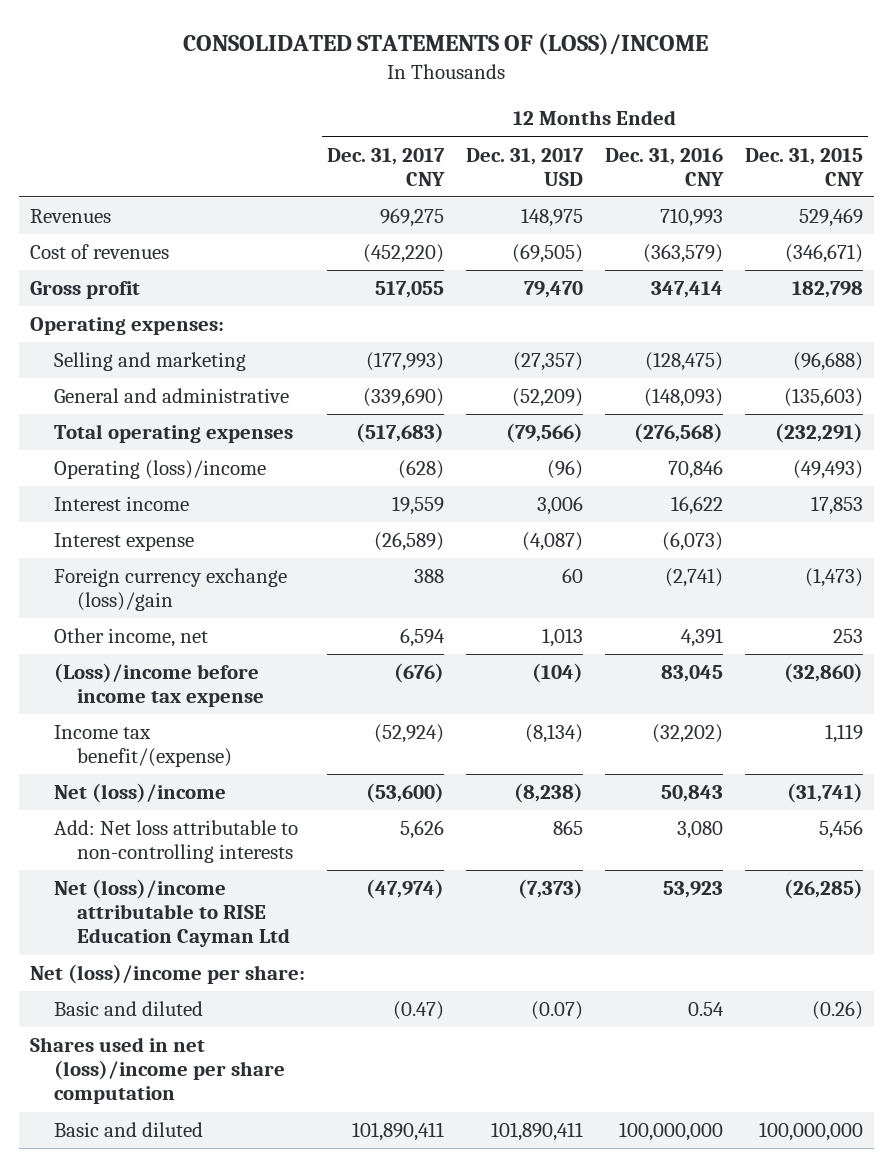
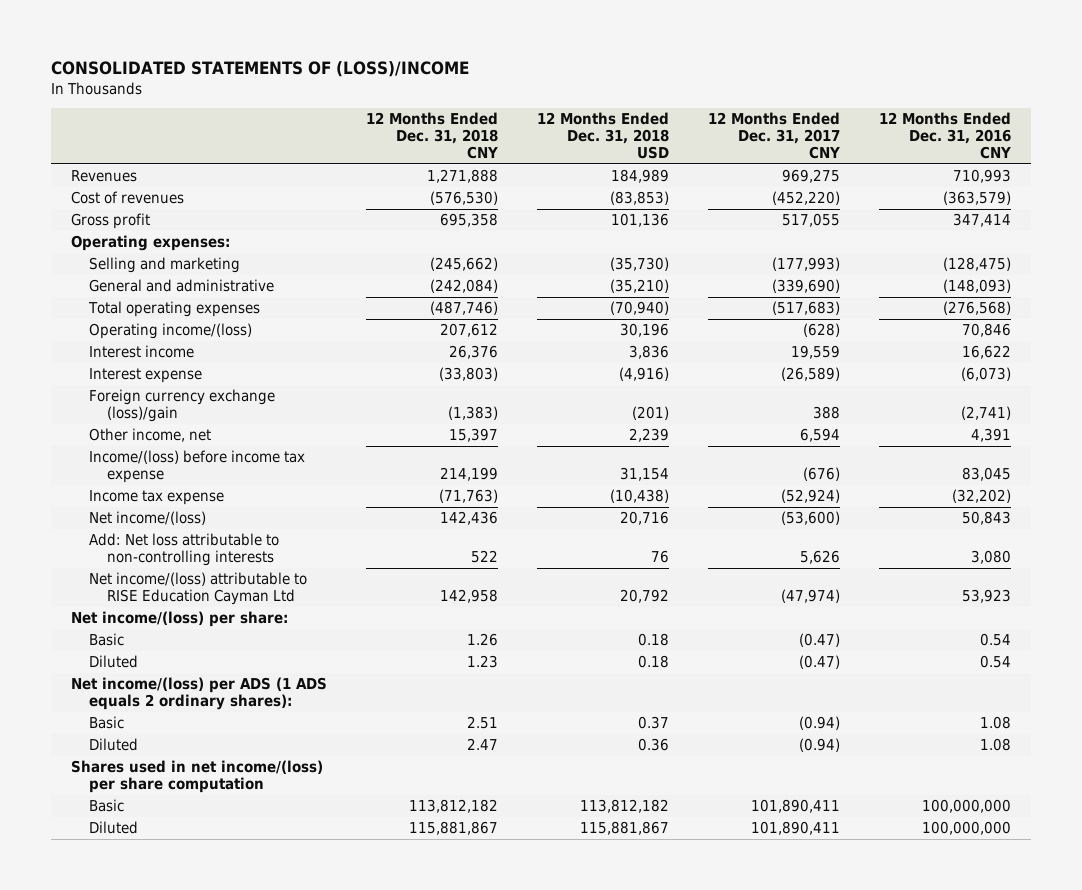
- | 12 Months Ended Dec. 31, 2017 CNY | 12 Months Ended Dec. 31, 2017 USD | 12 Months Ended Dec. 31, 2016 CNY | 12 Months Ended Dec. 31, 2015 CNY
+ | 12 Months Ended Dec. 31, 2018 CNY | 12 Months Ended Dec. 31, 2018 USD | 12 Months Ended Dec. 31, 2017 CNY | 12 Months Ended Dec. 31, 2016 CNY
- Operating (loss)/income | (628) | (96) | 70,846 | (49,493)
+ Operating income/(loss) | 207,612 | 30,196 | (628) | 70,846
- (Loss)/income before income tax expense | (676) | (104) | 83,045 | (32,860)
- Income tax benefit/(expense) | (52,924) | (8,134) | (32,202) | 1,119
- Net (loss)/income | (53,600) | (8,238) | 50,843 | (31,741)
+ Income/(loss) before income tax expense | 214,199 | 31,154 | (676) | 83,045
+ Income tax expense | (71,763) | (10,438) | (52,924) | (32,202)
+ Net income/(loss) | 142,436 | 20,716 | (53,600) | 50,843
- Net (loss)/income attributable to RISE Education Cayman Ltd | (47,974) | (7,373) | 53,923 | (26,285)
- Net (loss)/income per share:
- Basic and diluted | (0.47) | (0.07) | 0.54 | (0.26)
- Shares used in net (loss)/income per share computation
- Basic and diluted | 101,890,411 | 101,890,411 | 100,000,000 | 100,000,000
+ Net income/(loss) attributable to RISE Education Cayman Ltd | 142,958 | 20,792 | (47,974) | 53,923
+ Net income/(loss) per share:
+ Basic | 1.26 | 0.18 | (0.47) | 0.54
+ Diluted | 1.23 | 0.18 | (0.47) | 0.54
+ Net income/(loss) per ADS (1 ADS equals 2 ordinary shares):
+ Basic | 2.51 | 0.37 | (0.94) | 1.08
+ Diluted | 2.47 | 0.36 | (0.94) | 1.08
+ Shares used in net income/(loss) per share computation
+ Basic | 113,812,182 | 113,812,182 | 101,890,411 | 100,000,000
+ Diluted | 115,881,867 | 115,881,867 | 101,890,411 | 100,000,000

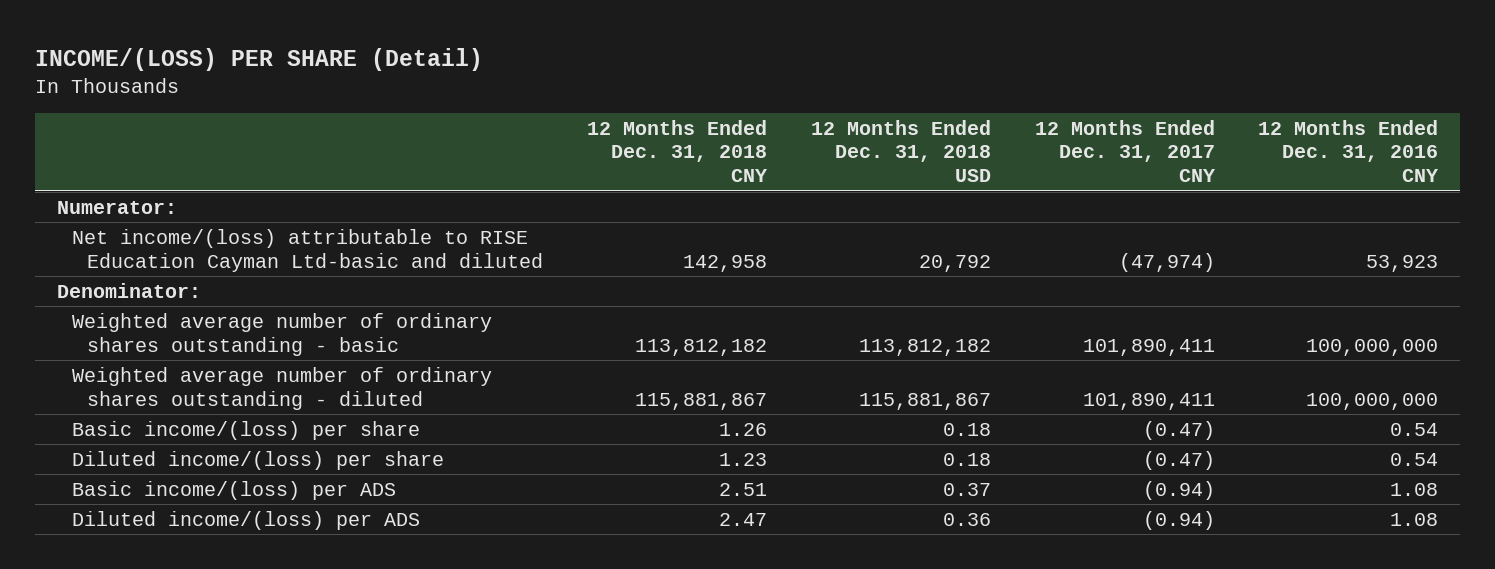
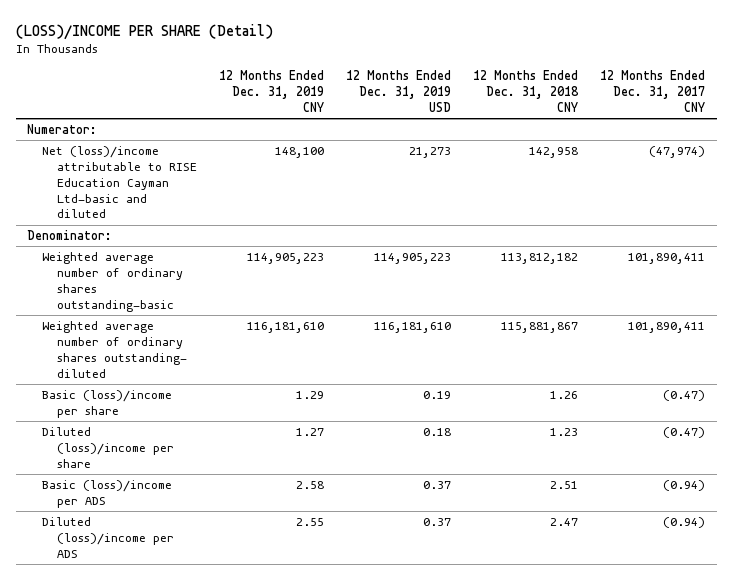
- INCOME/(LOSS) PER SHARE (Detail)
+ (LOSS)/INCOME PER SHARE (Detail)
- | 12 Months Ended Dec. 31, 2018 CNY | 12 Months Ended Dec. 31, 2018 USD | 12 Months Ended Dec. 31, 2017 CNY | 12 Months Ended Dec. 31, 2016 CNY
+ | 12 Months Ended Dec. 31, 2019 CNY | 12 Months Ended Dec. 31, 2019 USD | 12 Months Ended Dec. 31, 2018 CNY | 12 Months Ended Dec. 31, 2017 CNY
- Net income/(loss) attributable to RISE Education Cayman Ltd-basic and diluted | 142,958 | 20,792 | (47,974) | 53,923
+ Net (loss)/income attributable to RISE Education Cayman Ltd-basic and diluted | 148,100 | 21,273 | 142,958 | (47,974)
- Weighted average number of ordinary shares outstanding - basic | 113,812,182 | 113,812,182 | 101,890,411 | 100,000,000
- Weighted average number of ordinary shares outstanding - diluted | 115,881,867 | 115,881,867 | 101,890,411 | 100,000,000
- Basic income/(loss) per share | 1.26 | 0.18 | (0.47) | 0.54
- Diluted income/(loss) per share | 1.23 | 0.18 | (0.47) | 0.54
- Basic income/(loss) per ADS | 2.51 | 0.37 | (0.94) | 1.08
- Diluted income/(loss) per ADS | 2.47 | 0.36 | (0.94) | 1.08
+ Weighted average number of ordinary shares outstanding-basic | 114,905,223 | 114,905,223 | 113,812,182 | 101,890,411
+ Weighted average number of ordinary shares outstanding- diluted | 116,181,610 | 116,181,610 | 115,881,867 | 101,890,411
+ Basic (loss)/income per share | 1.29 | 0.19 | 1.26 | (0.47)
+ Diluted (loss)/income per share | 1.27 | 0.18 | 1.23 | (0.47)
+ Basic (loss)/income per ADS | 2.58 | 0.37 | 2.51 | (0.94)
+ Diluted (loss)/income per ADS | 2.55 | 0.37 | 2.47 | (0.94)

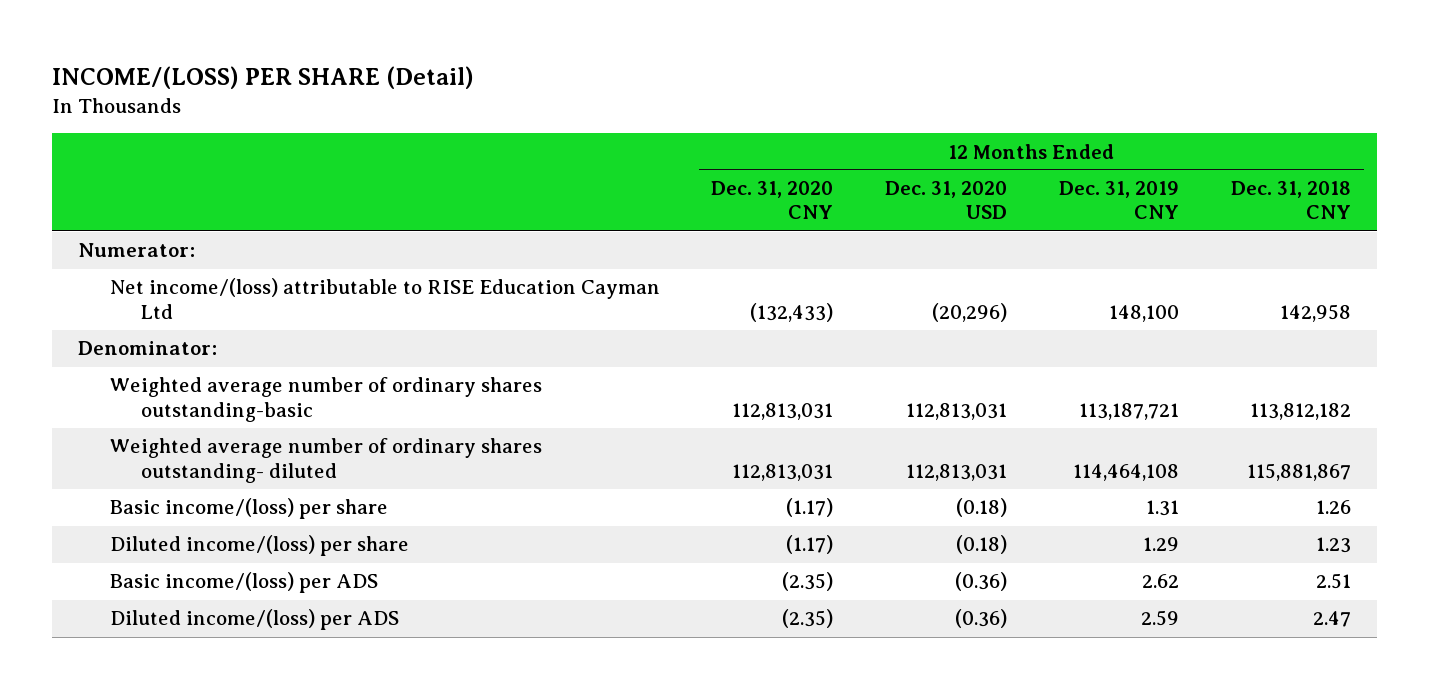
- (LOSS)/INCOME PER SHARE (Detail)
+ INCOME/(LOSS) PER SHARE (Detail)
- | 12 Months Ended Dec. 31, 2019 CNY | 12 Months Ended Dec. 31, 2019 USD | 12 Months Ended Dec. 31, 2018 CNY | 12 Months Ended Dec. 31, 2017 CNY
+ | 12 Months Ended Dec. 31, 2020 CNY | 12 Months Ended Dec. 31, 2020 USD | 12 Months Ended Dec. 31, 2019 CNY | 12 Months Ended Dec. 31, 2018 CNY
- Net (loss)/income attributable to RISE Education Cayman Ltd-basic and diluted | 148,100 | 21,273 | 142,958 | (47,974)
+ Net income/(loss) attributable to RISE Education Cayman Ltd | (132,433) | (20,296) | 148,100 | 142,958
- Weighted average number of ordinary shares outstanding-basic | 114,905,223 | 114,905,223 | 113,812,182 | 101,890,411
- Weighted average number of ordinary shares outstanding- diluted | 116,181,610 | 116,181,610 | 115,881,867 | 101,890,411
- Basic (loss)/income per share | 1.29 | 0.19 | 1.26 | (0.47)
- Diluted (loss)/income per share | 1.27 | 0.18 | 1.23 | (0.47)
- Basic (loss)/income per ADS | 2.58 | 0.37 | 2.51 | (0.94)
- Diluted (loss)/income per ADS | 2.55 | 0.37 | 2.47 | (0.94)
+ Weighted average number of ordinary shares outstanding-basic | 112,813,031 | 112,813,031 | 113,187,721 | 113,812,182
+ Weighted average number of ordinary shares outstanding- diluted | 112,813,031 | 112,813,031 | 114,464,108 | 115,881,867
+ Basic income/(loss) per share | (1.17) | (0.18) | 1.31 | 1.26
+ Diluted income/(loss) per share | (1.17) | (0.18) | 1.29 | 1.23
+ Basic income/(loss) per ADS | (2.35) | (0.36) | 2.62 | 2.51
+ Diluted income/(loss) per ADS | (2.35) | (0.36) | 2.59 | 2.47

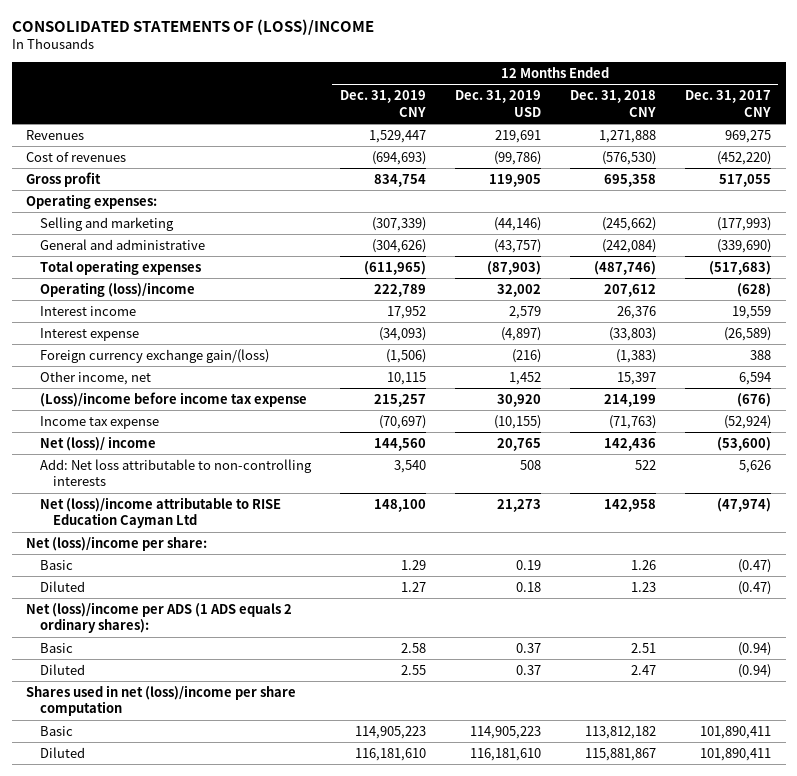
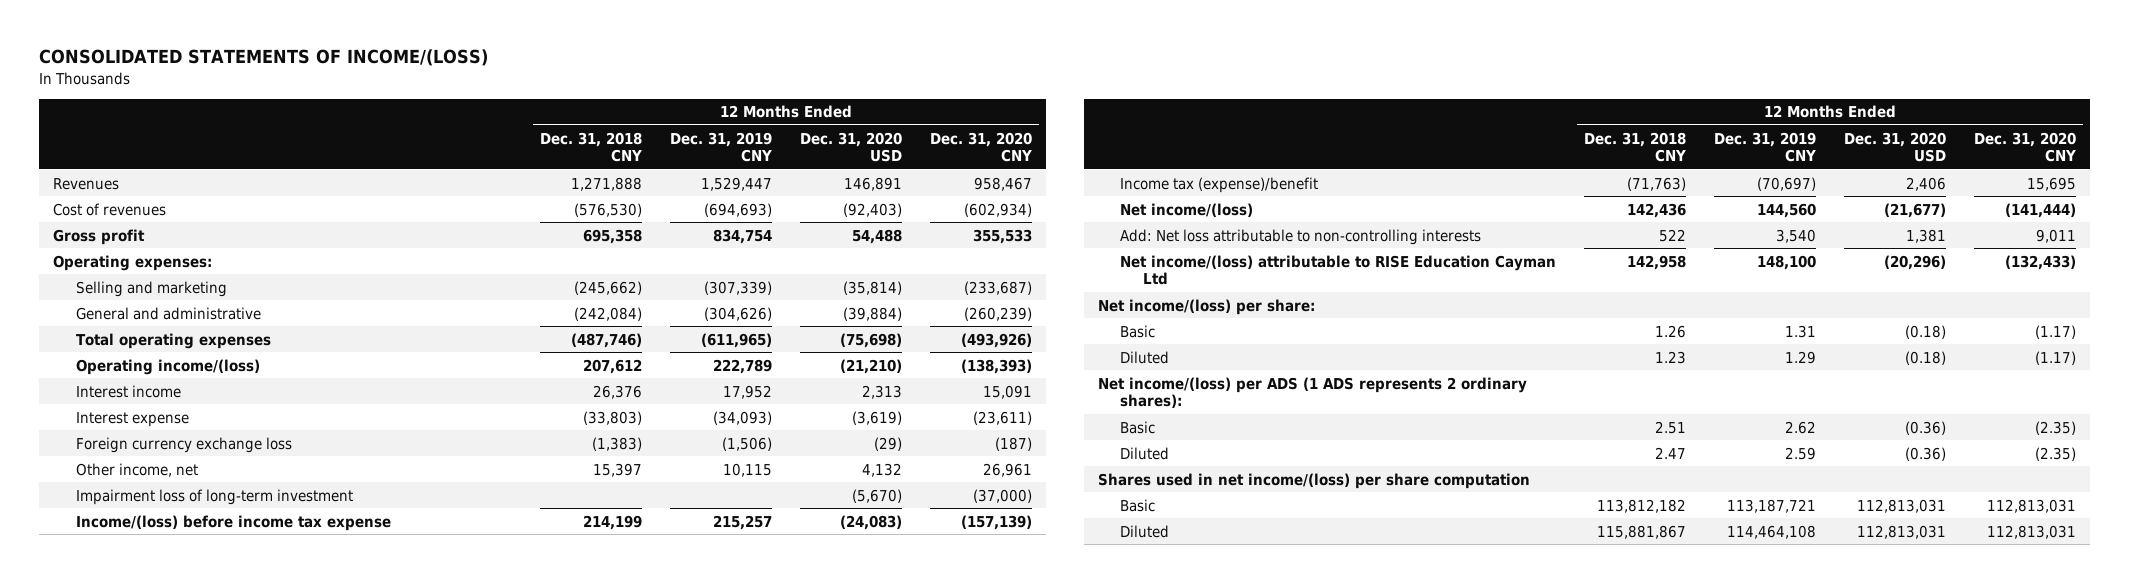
- CONSOLIDATED STATEMENTS OF (LOSS)/INCOME
+ CONSOLIDATED STATEMENTS OF INCOME/(LOSS)
- | 12 Months Ended Dec. 31, 2019 CNY | 12 Months Ended Dec. 31, 2019 USD | 12 Months Ended Dec. 31, 2018 CNY | 12 Months Ended Dec. 31, 2017 CNY
+ | 12 Months Ended Dec. 31, 2018 CNY | 12 Months Ended Dec. 31, 2019 CNY | 12 Months Ended Dec. 31, 2020 USD | 12 Months Ended Dec. 31, 2020 CNY
- Operating (loss)/income | 222,789 | 32,002 | 207,612 | (628)
+ Operating income/(loss) | 207,612 | 222,789 | (21,210) | (138,393)
- Foreign currency exchange gain/(loss) | (1,506) | (216) | (1,383) | 388
+ Foreign currency exchange loss | (1,383) | (1,506) | (29) | (187)
- (Loss)/income before income tax expense | 215,257 | 30,920 | 214,199 | (676)
- Income tax expense | (70,697) | (10,155) | (71,763) | (52,924)
- Net (loss)/ income | 144,560 | 20,765 | 142,436 | (53,600)
+ Impairment loss of long-term investment | | | (5,670) | (37,000)
+ Income/(loss) before income tax expense | 214,199 | 215,257 | (24,083) | (157,139)
+ Income tax (expense)/benefit | (71,763) | (70,697) | 2,406 | 15,695
+ Net income/(loss) | 142,436 | 144,560 | (21,677) | (141,444)
- Net (loss)/income attributable to RISE Education Cayman Ltd | 148,100 | 21,273 | 142,958 | (47,974)
- Net (loss)/income per share:
- Basic | 1.29 | 0.19 | 1.26 | (0.47)
- Diluted | 1.27 | 0.18 | 1.23 | (0.47)
- Net (loss)/income per ADS (1 ADS equals 2 ordinary shares):
- Basic | 2.58 | 0.37 | 2.51 | (0.94)
- Diluted | 2.55 | 0.37 | 2.47 | (0.94)
- Shares used in net (loss)/income per share computation
- Basic | 114,905,223 | 114,905,223 | 113,812,182 | 101,890,411
- Diluted | 116,181,610 | 116,181,610 | 115,881,867 | 101,890,411
+ Net income/(loss) attributable to RISE Education Cayman Ltd | 142,958 | 148,100 | (20,296) | (132,433)
+ Net income/(loss) per share:
+ Basic | 1.26 | 1.31 | (0.18) | (1.17)
+ Diluted | 1.23 | 1.29 | (0.18) | (1.17)
+ Net income/(loss) per ADS (1 ADS represents 2 ordinary shares):
+ Basic | 2.51 | 2.62 | (0.36) | (2.35)
+ Diluted | 2.47 | 2.59 | (0.36) | (2.35)
+ Shares used in net income/(loss) per share computation
+ Basic | 113,812,182 | 113,187,721 | 112,813,031 | 112,813,031
+ Diluted | 115,881,867 | 114,464,108 | 112,813,031 | 112,813,031

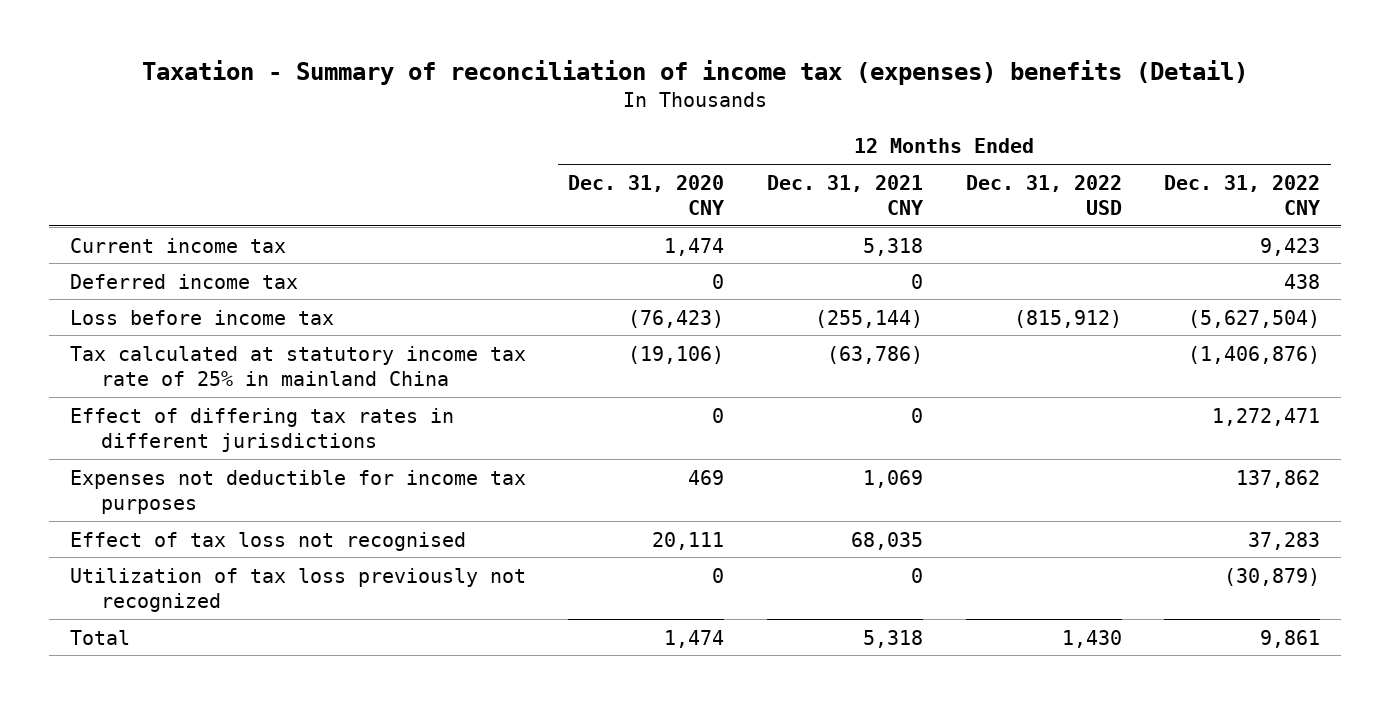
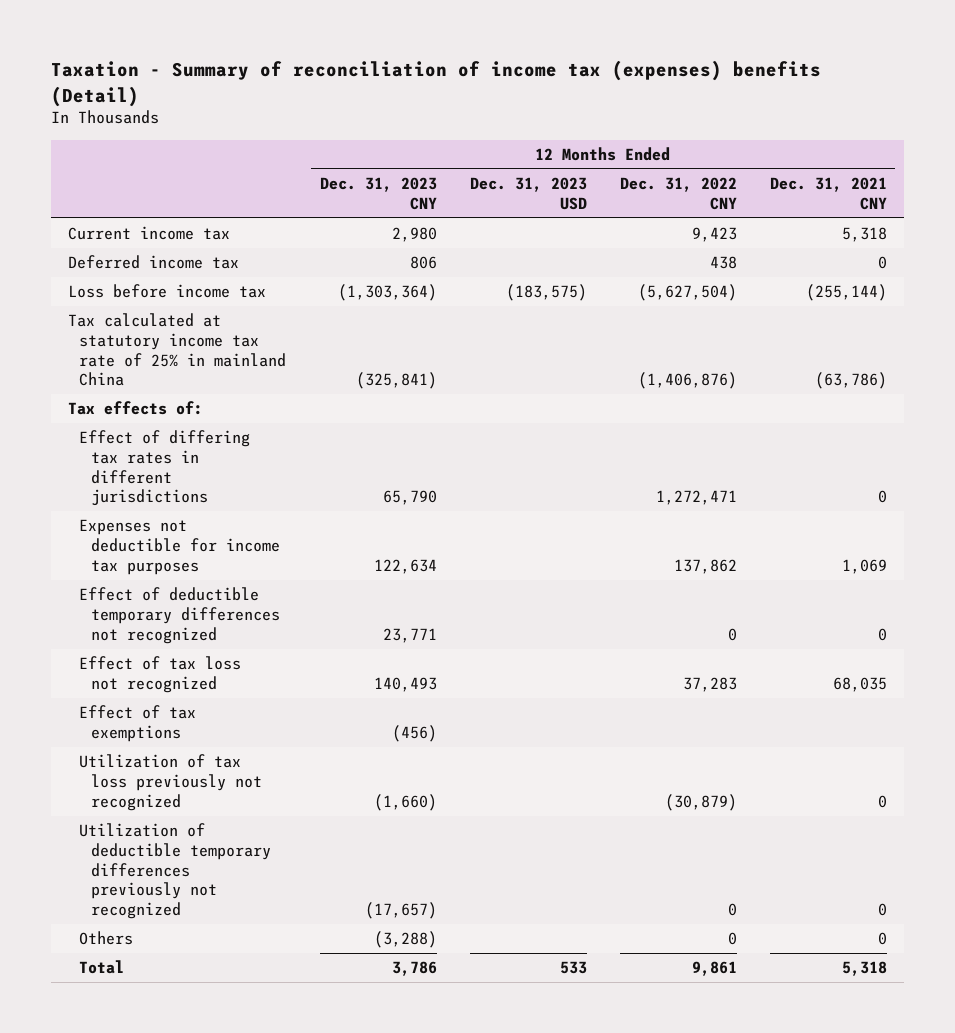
- | 12 Months Ended Dec. 31, 2020 CNY | 12 Months Ended Dec. 31, 2021 CNY | 12 Months Ended Dec. 31, 2022 USD | 12 Months Ended Dec. 31, 2022 CNY
+ | 12 Months Ended Dec. 31, 2023 CNY | 12 Months Ended Dec. 31, 2023 USD | 12 Months Ended Dec. 31, 2022 CNY | 12 Months Ended Dec. 31, 2021 CNY
+ Tax effects of:
- Effect of tax loss not recognised | 20,111 | 68,035 | | 37,283
+ Effect of deductible temporary differences not recognized | 23,771 | | 0 | 0
+ Effect of tax loss not recognized | 140,493 | | 37,283 | 68,035
+ Effect of tax exemptions | (456) | | |
+ Utilization of deductible temporary differences previously not recognized | (17,657) | | 0 | 0
+ Others | (3,288) | | 0 | 0

